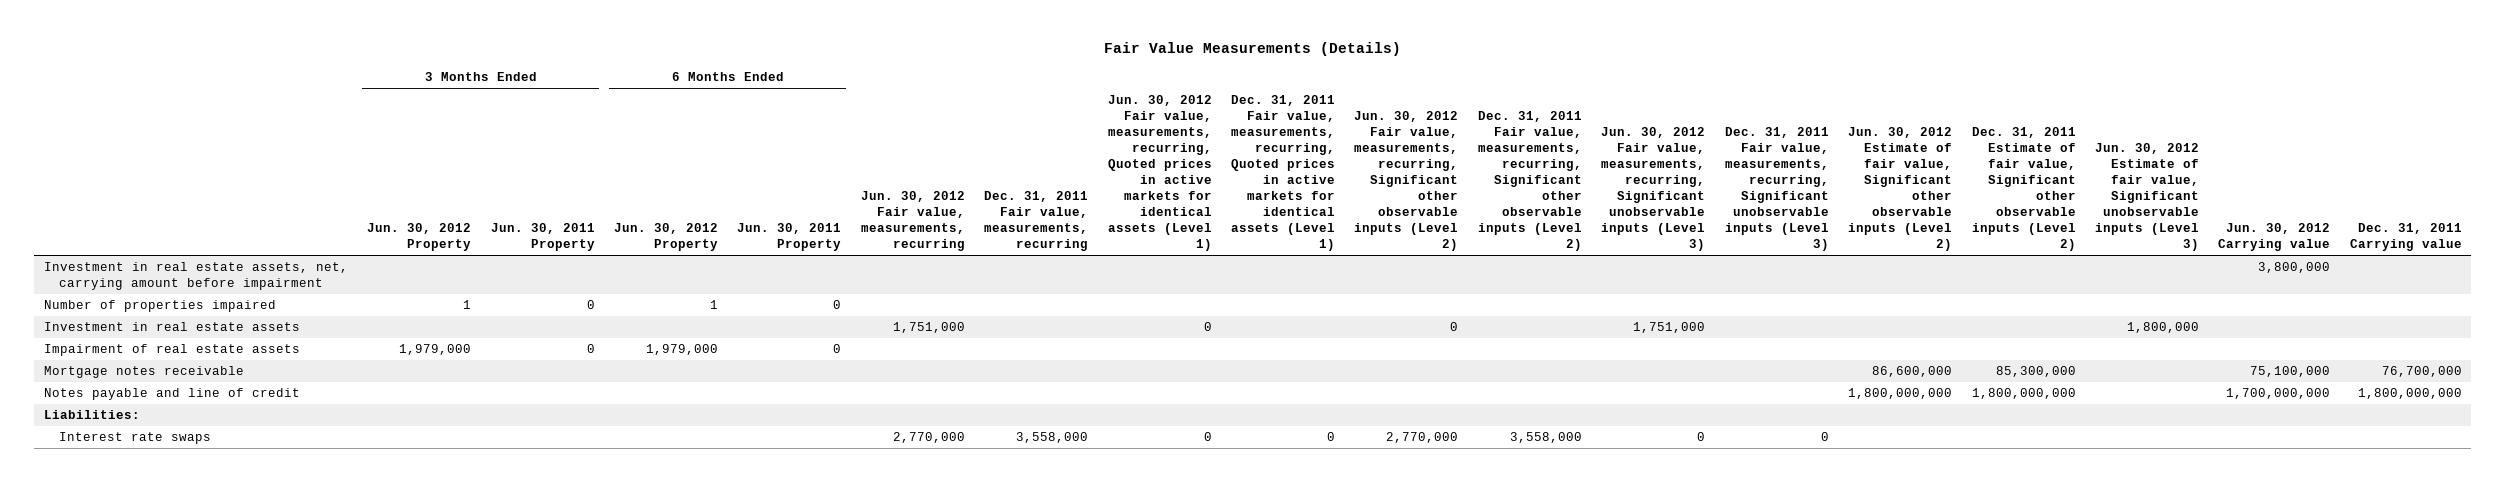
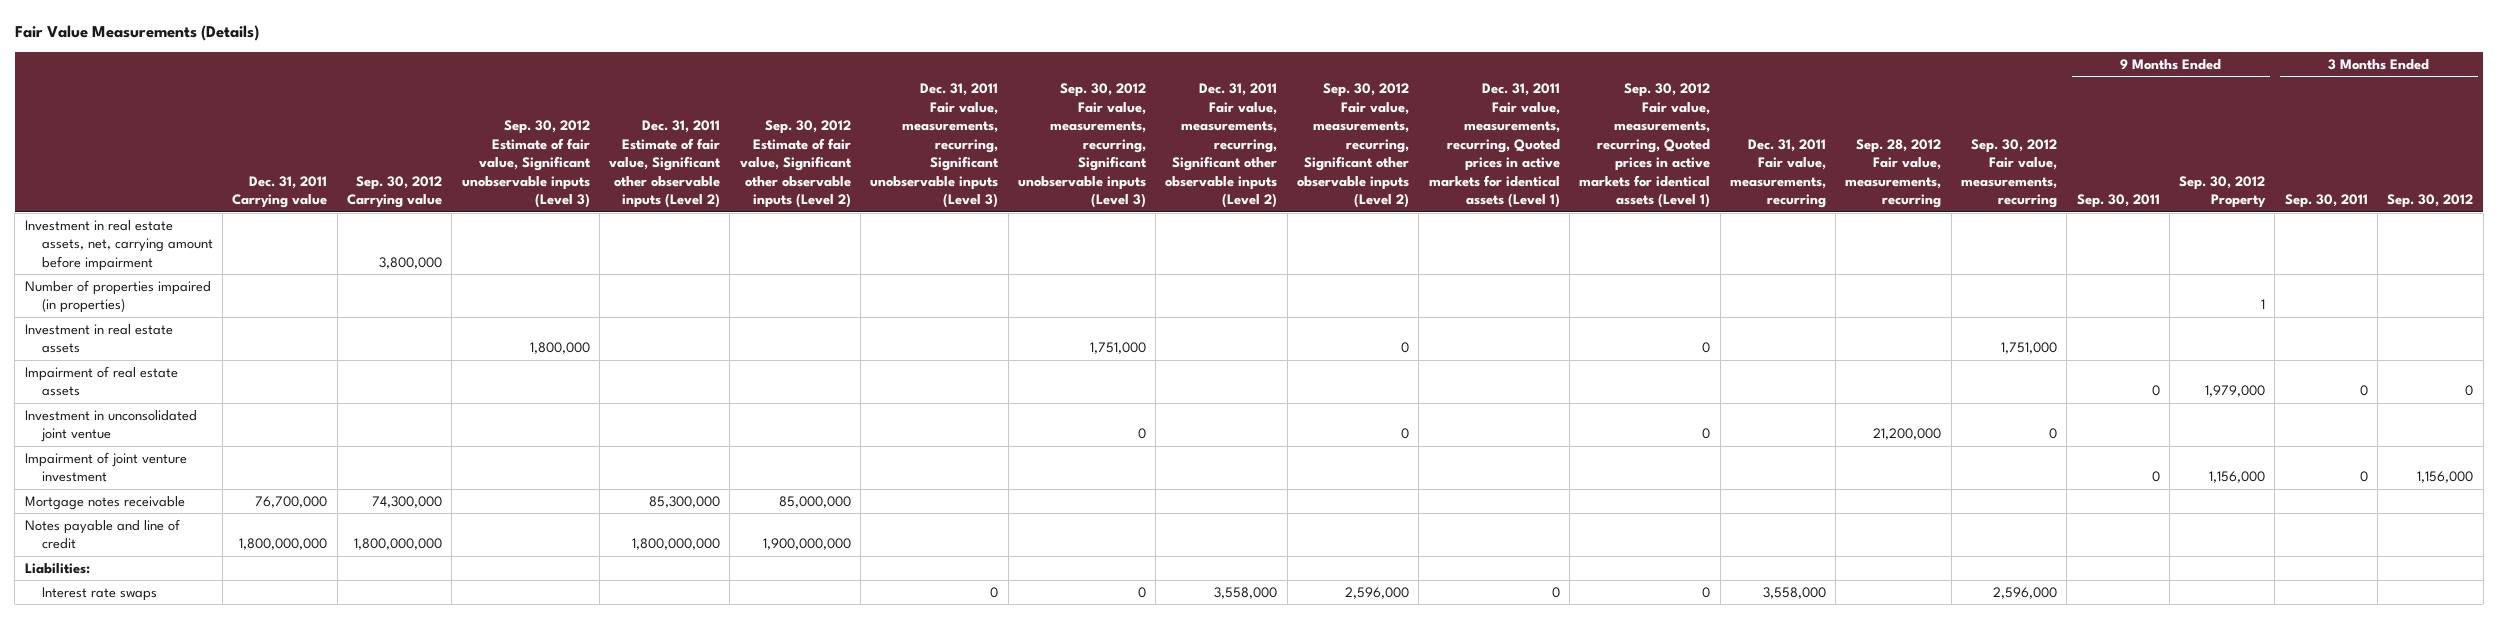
- | 3 Months Ended Jun. 30, 2012 Property | 3 Months Ended Jun. 30, 2011 Property | 6 Months Ended Jun. 30, 2012 Property | 6 Months Ended Jun. 30, 2011 Property | Jun. 30, 2012 Fair value, measurements, recurring | Dec. 31, 2011 Fair value, measurements, recurring | Jun. 30, 2012 Fair value, measurements, recurring, Quoted prices in active markets for identical assets (Level 1) | Dec. 31, 2011 Fair value, measurements, recurring, Quoted prices in active markets for identical assets (Level 1) | Jun. 30, 2012 Fair value, measurements, recurring, Significant other observable inputs (Level 2) | Dec. 31, 2011 Fair value, measurements, recurring, Significant other observable inputs (Level 2) | Jun. 30, 2012 Fair value, measurements, recurring, Significant unobservable inputs (Level 3) | Dec. 31, 2011 Fair value, measurements, recurring, Significant unobservable inputs (Level 3) | Jun. 30, 2012 Estimate of fair value, Significant other observable inputs (Level 2) | Dec. 31, 2011 Estimate of fair value, Significant other observable inputs (Level 2) | Jun. 30, 2012 Estimate of fair value, Significant unobservable inputs (Level 3) | Jun. 30, 2012 Carrying value | Dec. 31, 2011 Carrying value
+ | Dec. 31, 2011 Carrying value | Sep. 30, 2012 Carrying value | Sep. 30, 2012 Estimate of fair value, Significant unobservable inputs (Level 3) | Dec. 31, 2011 Estimate of fair value, Significant other observable inputs (Level 2) | Sep. 30, 2012 Estimate of fair value, Significant other observable inputs (Level 2) | Dec. 31, 2011 Fair value, measurements, recurring, Significant unobservable inputs (Level 3) | Sep. 30, 2012 Fair value, measurements, recurring, Significant unobservable inputs (Level 3) | Dec. 31, 2011 Fair value, measurements, recurring, Significant other observable inputs (Level 2) | Sep. 30, 2012 Fair value, measurements, recurring, Significant other observable inputs (Level 2) | Dec. 31, 2011 Fair value, measurements, recurring, Quoted prices in active markets for identical assets (Level 1) | Sep. 30, 2012 Fair value, measurements, recurring, Quoted prices in active markets for identical assets (Level 1) | Dec. 31, 2011 Fair value, measurements, recurring | Sep. 28, 2012 Fair value, measurements, recurring | Sep. 30, 2012 Fair value, measurements, recurring | 9 Months Ended Sep. 30, 2011 | 9 Months Ended Sep. 30, 2012 Property | 3 Months Ended Sep. 30, 2011 | 3 Months Ended Sep. 30, 2012
- Number of properties impaired | 1 | 0 | 1 | 0 | | | | | | | | | | | | |
+ Number of properties impaired (in properties) | | | | | | | | | | | | | | | | 1 | |
+ Investment in unconsolidated joint ventue | | | | | | | 0 | | 0 | | 0 | | 21,200,000 | 0 | | | |
+ Impairment of joint venture investment | | | | | | | | | | | | | | | 0 | 1,156,000 | 0 | 1,156,000

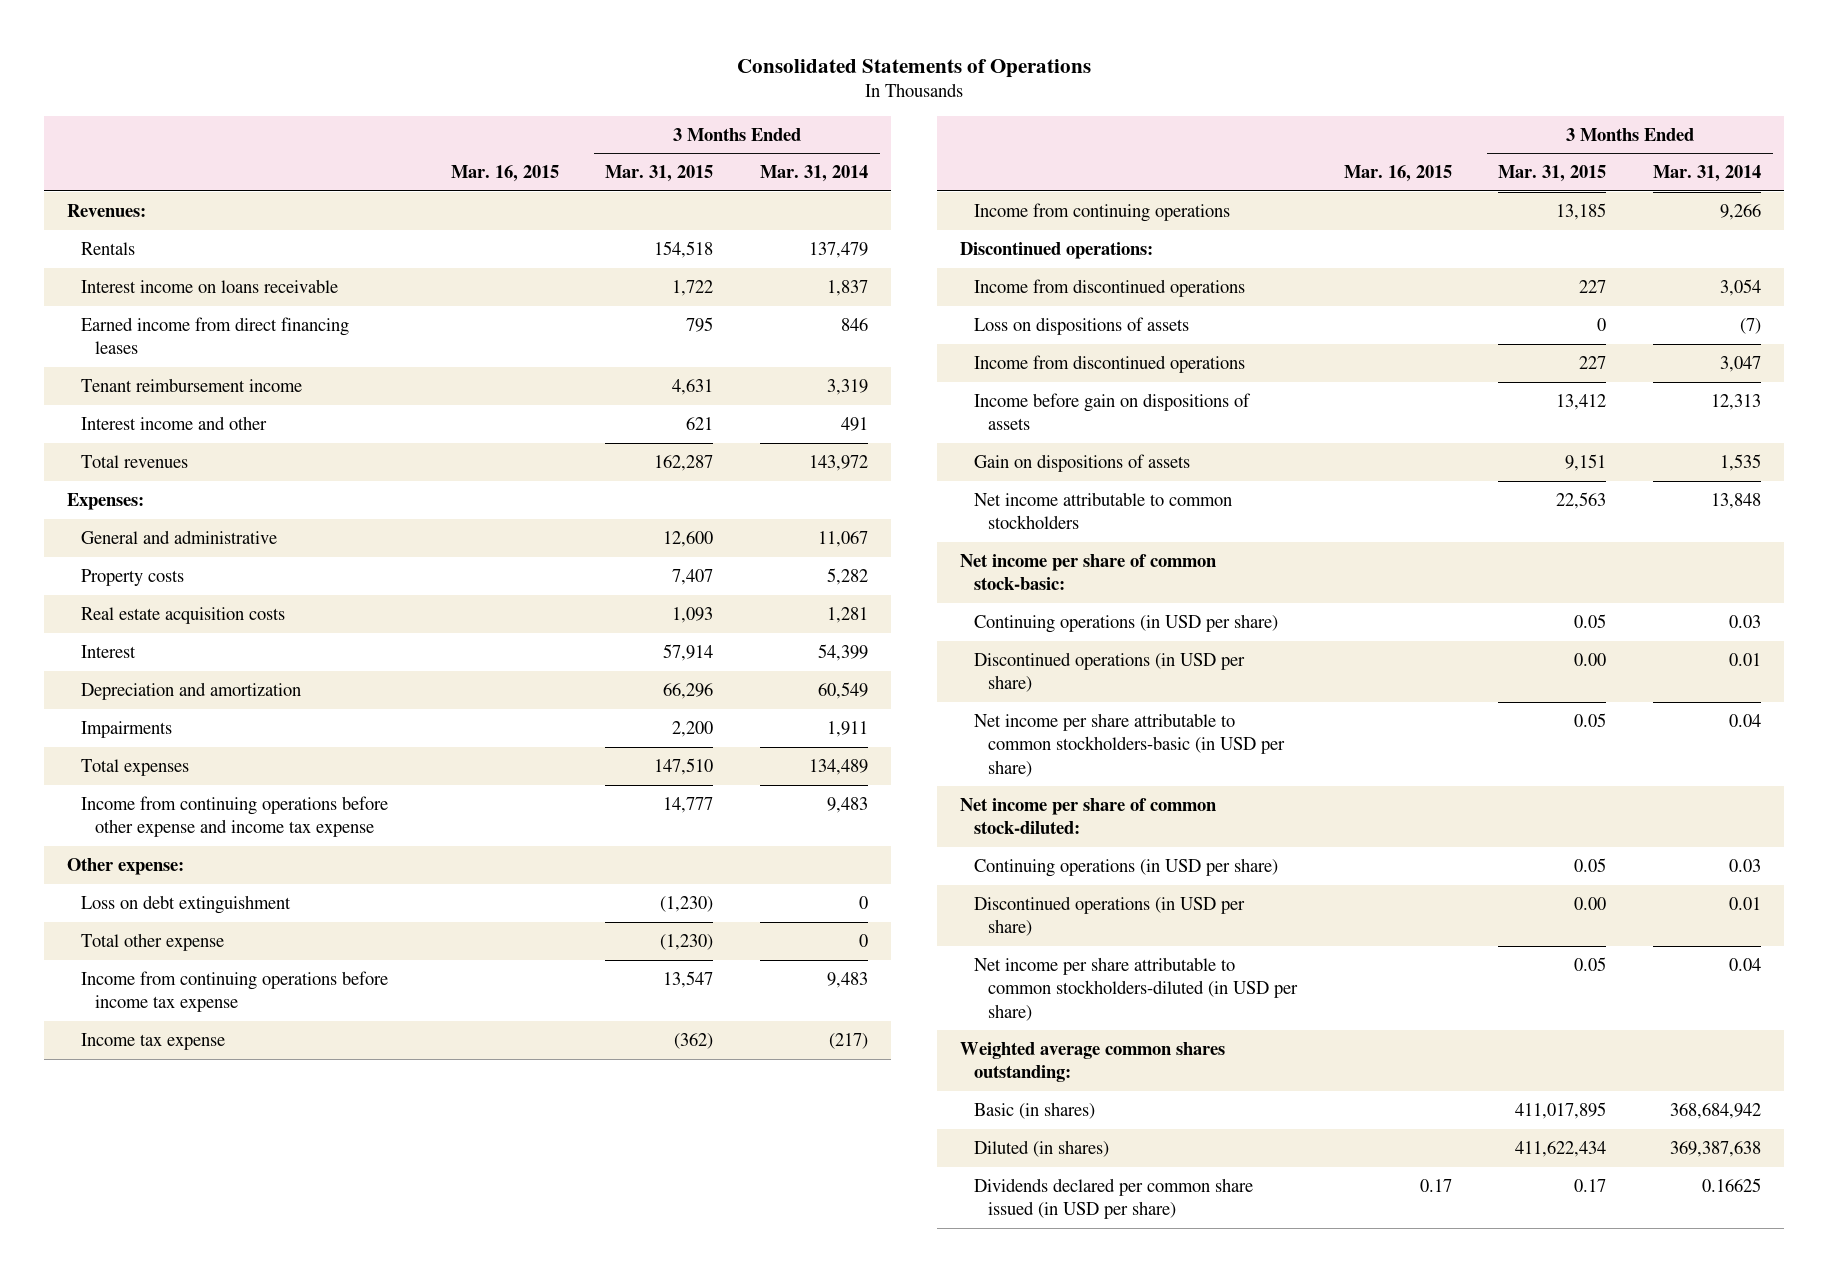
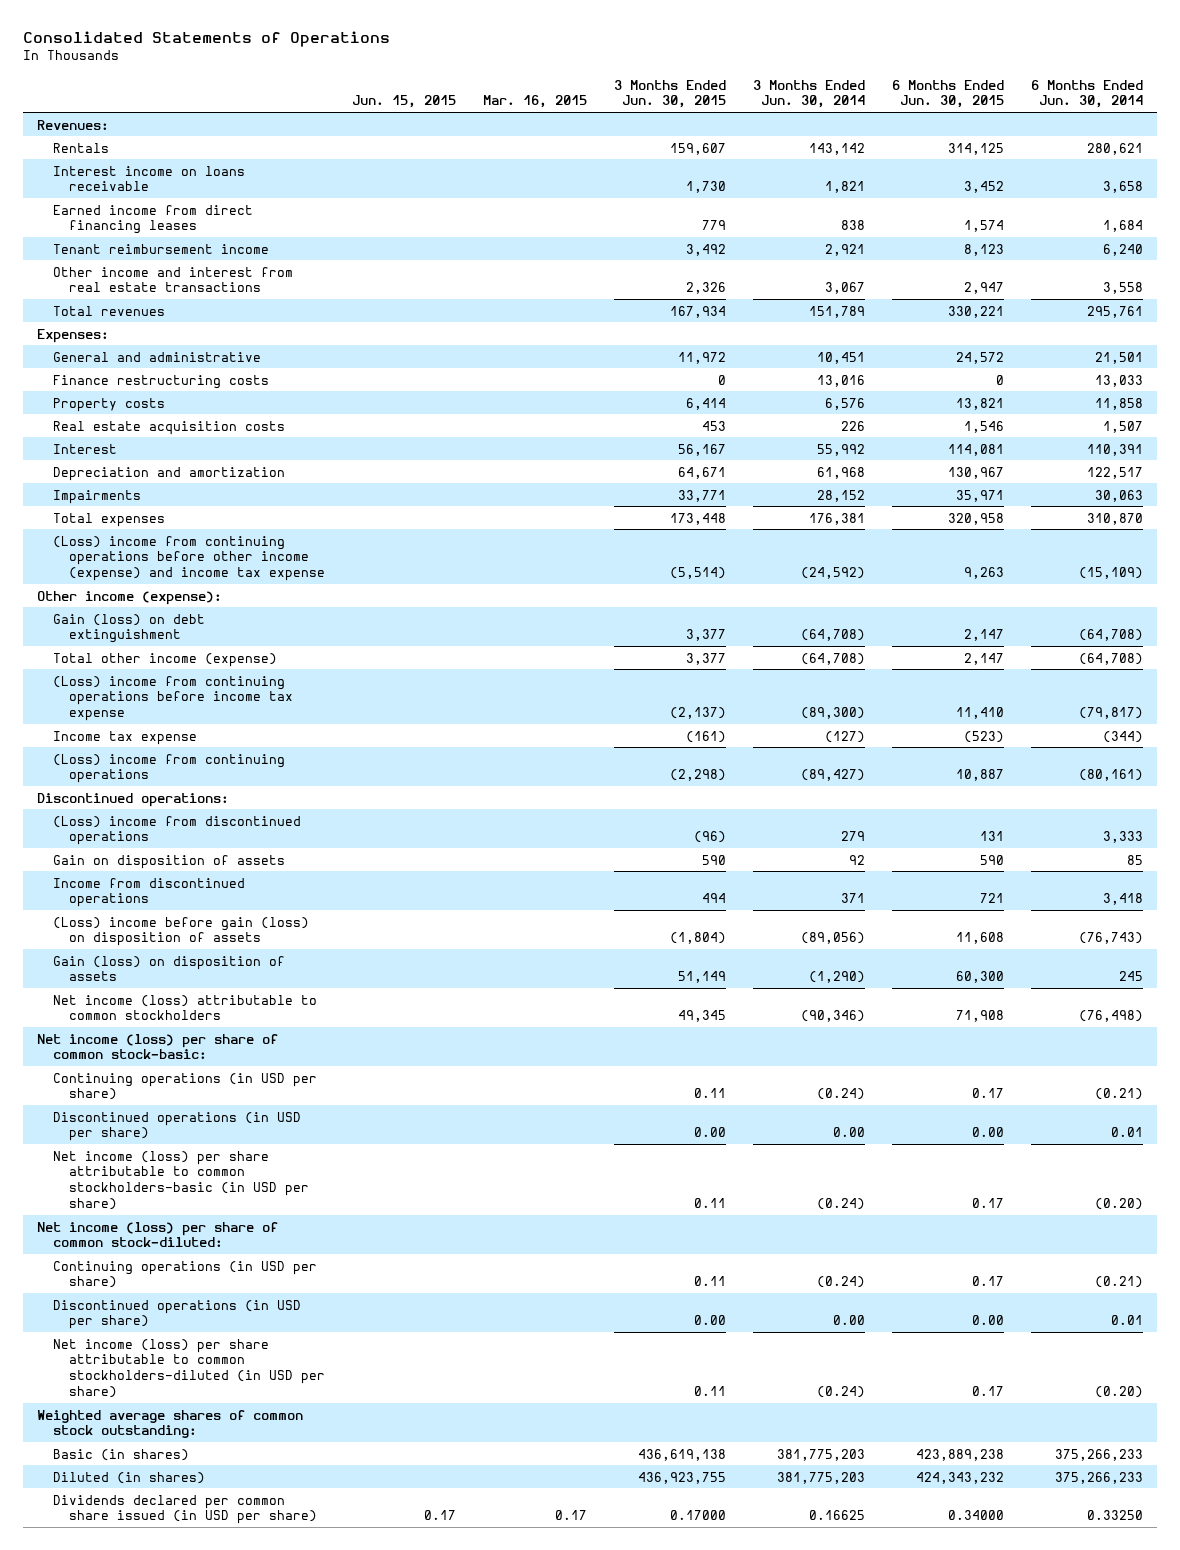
- | Mar. 16, 2015 | 3 Months Ended Mar. 31, 2015 | 3 Months Ended Mar. 31, 2014
+ | Jun. 15, 2015 | Mar. 16, 2015 | 3 Months Ended Jun. 30, 2015 | 3 Months Ended Jun. 30, 2014 | 6 Months Ended Jun. 30, 2015 | 6 Months Ended Jun. 30, 2014
- Interest income and other | | 621 | 491
+ Other income and interest from real estate transactions | | | 2,326 | 3,067 | 2,947 | 3,558
+ Finance restructuring costs | | | 0 | 13,016 | 0 | 13,033
- Income from continuing operations before other expense and income tax expense | | 14,777 | 9,483
- Other expense:
- Loss on debt extinguishment | | (1,230) | 0
- Total other expense | | (1,230) | 0
- Income from continuing operations before income tax expense | | 13,547 | 9,483
+ (Loss) income from continuing operations before other income (expense) and income tax expense | | | (5,514) | (24,592) | 9,263 | (15,109)
+ Other income (expense):
+ Gain (loss) on debt extinguishment | | | 3,377 | (64,708) | 2,147 | (64,708)
+ Total other income (expense) | | | 3,377 | (64,708) | 2,147 | (64,708)
+ (Loss) income from continuing operations before income tax expense | | | (2,137) | (89,300) | 11,410 | (79,817)
- Income from continuing operations | | 13,185 | 9,266
+ (Loss) income from continuing operations | | | (2,298) | (89,427) | 10,887 | (80,161)
- Income from discontinued operations | | 227 | 3,054
- Loss on dispositions of assets | | 0 | (7)
+ (Loss) income from discontinued operations | | | (96) | 279 | 131 | 3,333
+ Gain on disposition of assets | | | 590 | 92 | 590 | 85
- Income before gain on dispositions of assets | | 13,412 | 12,313
- Gain on dispositions of assets | | 9,151 | 1,535
- Net income attributable to common stockholders | | 22,563 | 13,848
- Net income per share of common stock-basic:
+ (Loss) income before gain (loss) on disposition of assets | | | (1,804) | (89,056) | 11,608 | (76,743)
+ Gain (loss) on disposition of assets | | | 51,149 | (1,290) | 60,300 | 245
+ Net income (loss) attributable to common stockholders | | | 49,345 | (90,346) | 71,908 | (76,498)
+ Net income (loss) per share of common stock-basic:
- Net income per share attributable to common stockholders-basic (in USD per share) | | 0.05 | 0.04
- Net income per share of common stock-diluted:
+ Net income (loss) per share attributable to common stockholders-basic (in USD per share) | | | 0.11 | (0.24) | 0.17 | (0.20)
+ Net income (loss) per share of common stock-diluted:
- Net income per share attributable to common stockholders-diluted (in USD per share) | | 0.05 | 0.04
- Weighted average common shares outstanding:
+ Net income (loss) per share attributable to common stockholders-diluted (in USD per share) | | | 0.11 | (0.24) | 0.17 | (0.20)
+ Weighted average shares of common stock outstanding:

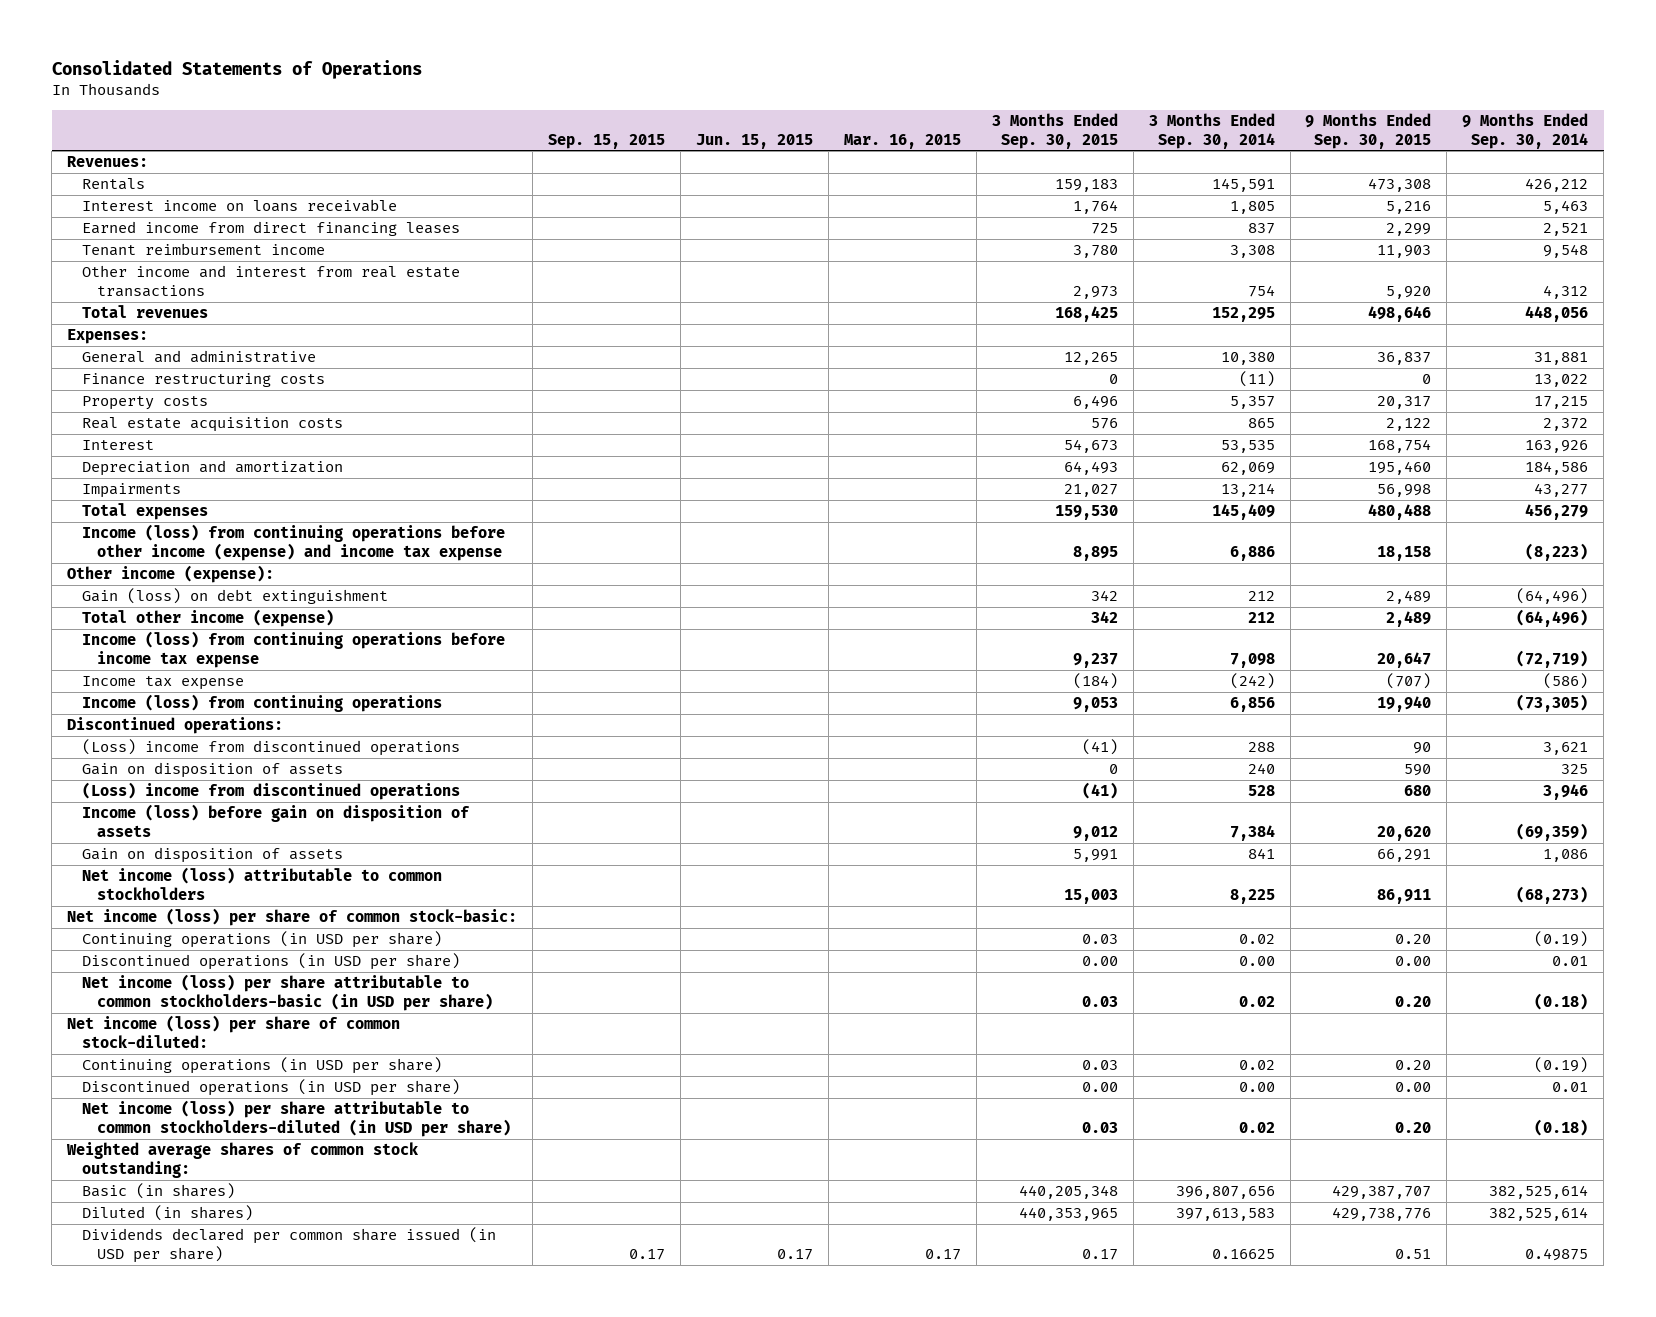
- | Jun. 15, 2015 | Mar. 16, 2015 | 3 Months Ended Jun. 30, 2015 | 3 Months Ended Jun. 30, 2014 | 6 Months Ended Jun. 30, 2015 | 6 Months Ended Jun. 30, 2014
+ | Sep. 15, 2015 | Jun. 15, 2015 | Mar. 16, 2015 | 3 Months Ended Sep. 30, 2015 | 3 Months Ended Sep. 30, 2014 | 9 Months Ended Sep. 30, 2015 | 9 Months Ended Sep. 30, 2014
- (Loss) income from continuing operations before other income (expense) and income tax expense | | | (5,514) | (24,592) | 9,263 | (15,109)
+ Income (loss) from continuing operations before other income (expense) and income tax expense | | | | 8,895 | 6,886 | 18,158 | (8,223)
- (Loss) income from continuing operations before income tax expense | | | (2,137) | (89,300) | 11,410 | (79,817)
+ Income (loss) from continuing operations before income tax expense | | | | 9,237 | 7,098 | 20,647 | (72,719)
- (Loss) income from continuing operations | | | (2,298) | (89,427) | 10,887 | (80,161)
+ Income (loss) from continuing operations | | | | 9,053 | 6,856 | 19,940 | (73,305)
- Income from discontinued operations | | | 494 | 371 | 721 | 3,418
- (Loss) income before gain (loss) on disposition of assets | | | (1,804) | (89,056) | 11,608 | (76,743)
- Gain (loss) on disposition of assets | | | 51,149 | (1,290) | 60,300 | 245
+ (Loss) income from discontinued operations | | | | (41) | 528 | 680 | 3,946
+ Income (loss) before gain on disposition of assets | | | | 9,012 | 7,384 | 20,620 | (69,359)
+ Gain on disposition of assets | | | | 5,991 | 841 | 66,291 | 1,086

